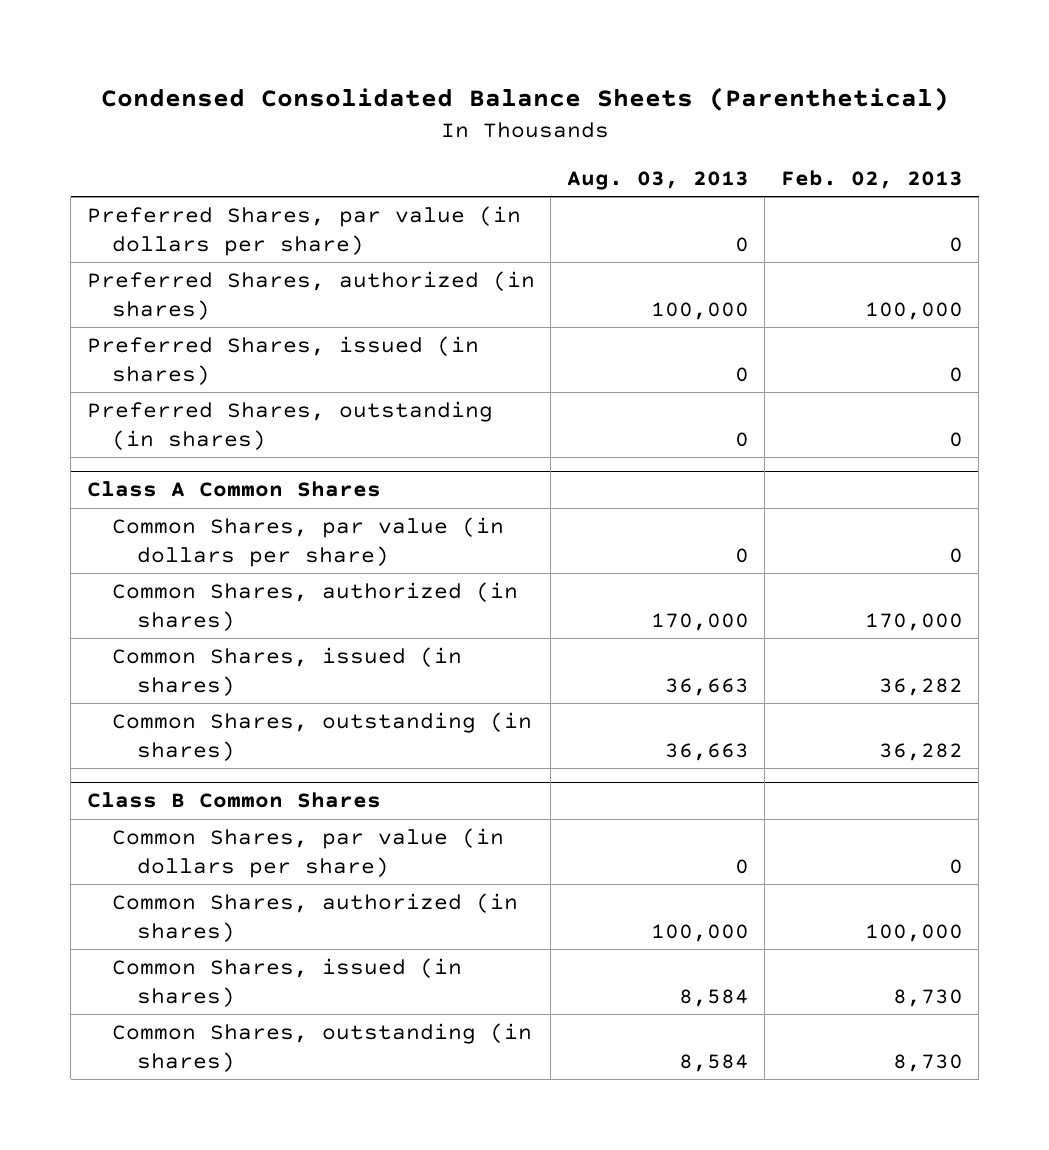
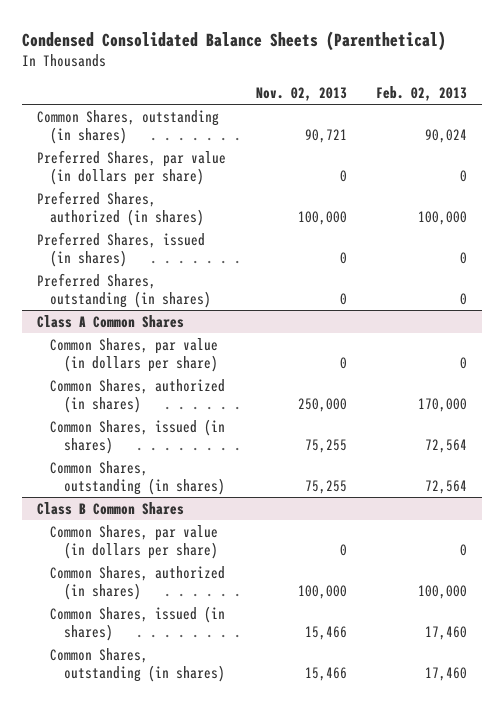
- | Aug. 03, 2013 | Feb. 02, 2013
+ | Nov. 02, 2013 | Feb. 02, 2013
+ Common Shares, outstanding (in shares) | 90,721 | 90,024
@ Class A Common Shares
- Common Shares, issued (in shares) | 36,663 | 36,282
- Common Shares, outstanding (in shares) | 36,663 | 36,282
+ Common Shares, issued (in shares) | 75,255 | 72,564
+ Common Shares, outstanding (in shares) | 75,255 | 72,564
@ Class B Common Shares
- Common Shares, issued (in shares) | 8,584 | 8,730
- Common Shares, outstanding (in shares) | 8,584 | 8,730
+ Common Shares, issued (in shares) | 15,466 | 17,460
+ Common Shares, outstanding (in shares) | 15,466 | 17,460

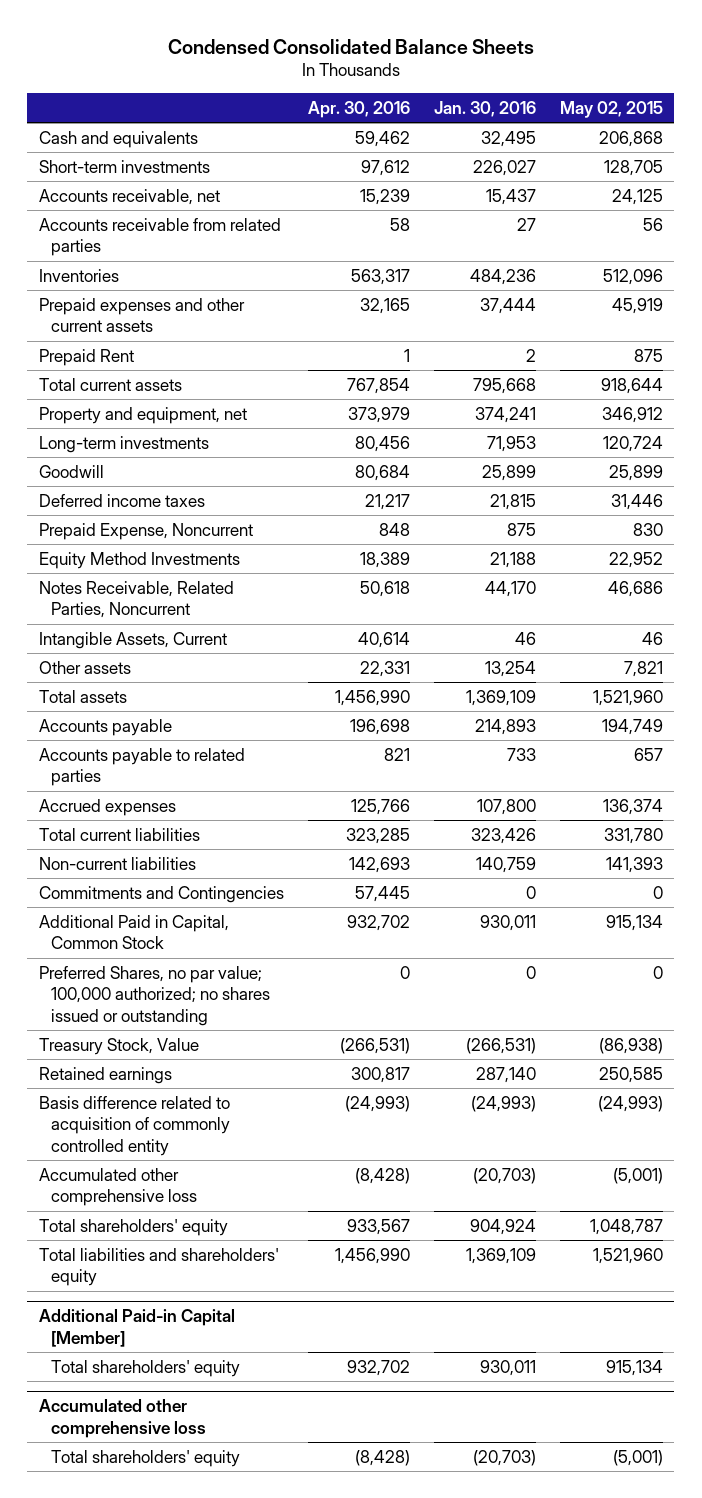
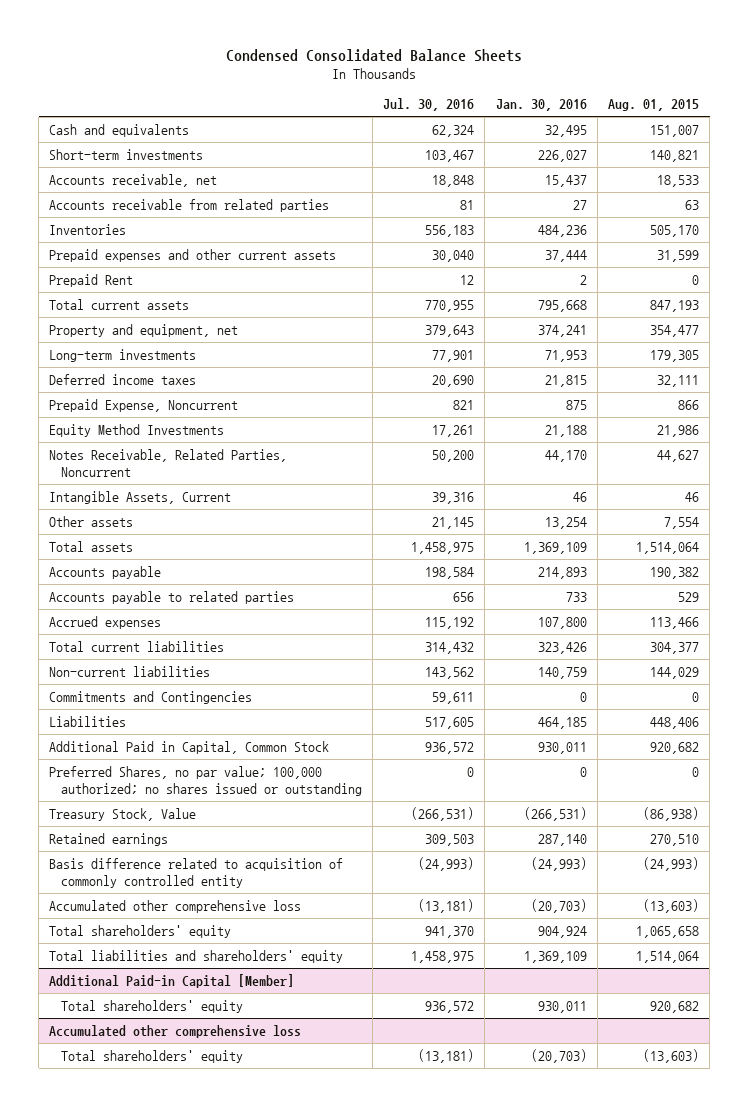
- | Apr. 30, 2016 | Jan. 30, 2016 | May 02, 2015
+ | Jul. 30, 2016 | Jan. 30, 2016 | Aug. 01, 2015
- Goodwill | 80,684 | 25,899 | 25,899
+ Liabilities | 517,605 | 464,185 | 448,406

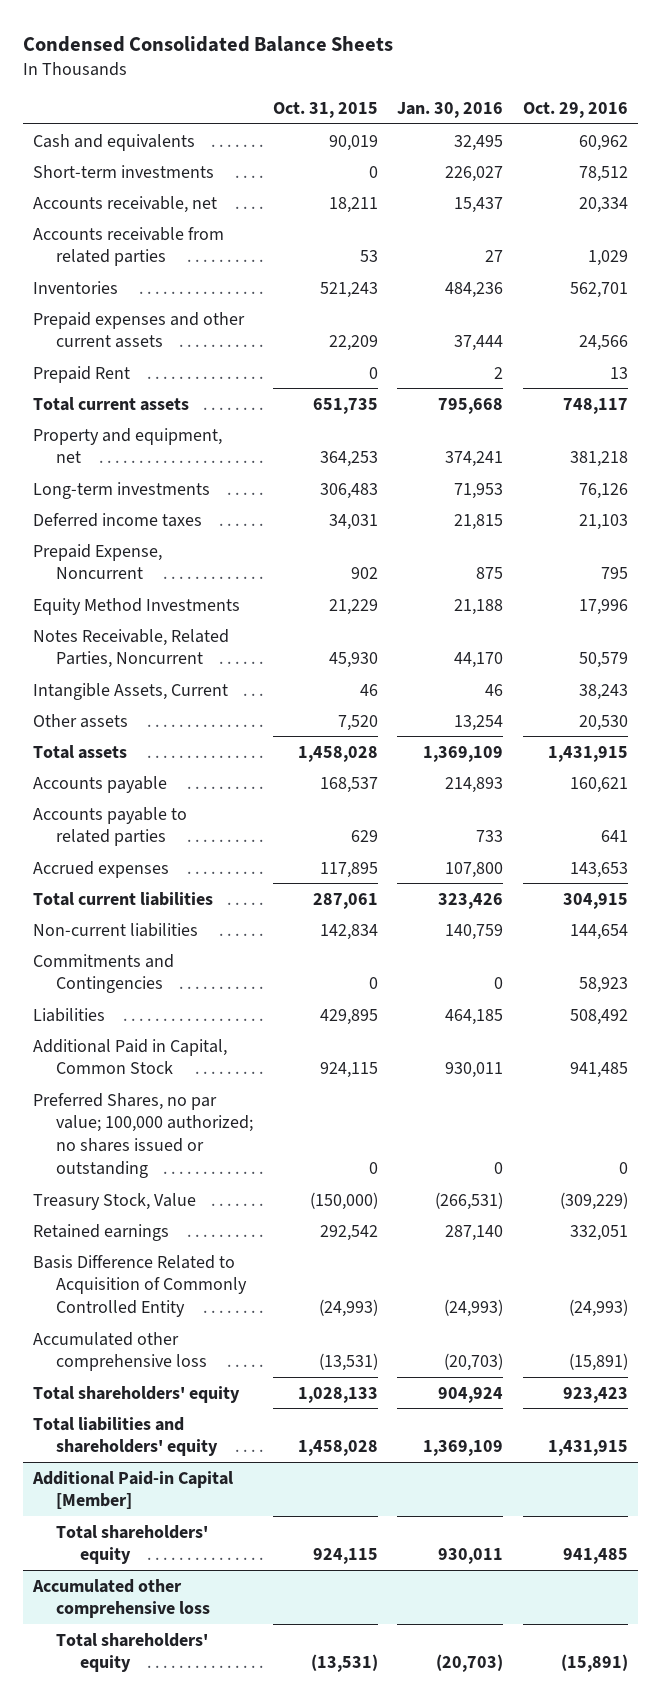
- | Jul. 30, 2016 | Jan. 30, 2016 | Aug. 01, 2015
+ | Oct. 31, 2015 | Jan. 30, 2016 | Oct. 29, 2016
- Basis difference related to acquisition of commonly controlled entity | (24,993) | (24,993) | (24,993)
+ Basis Difference Related to Acquisition of Commonly Controlled Entity | (24,993) | (24,993) | (24,993)

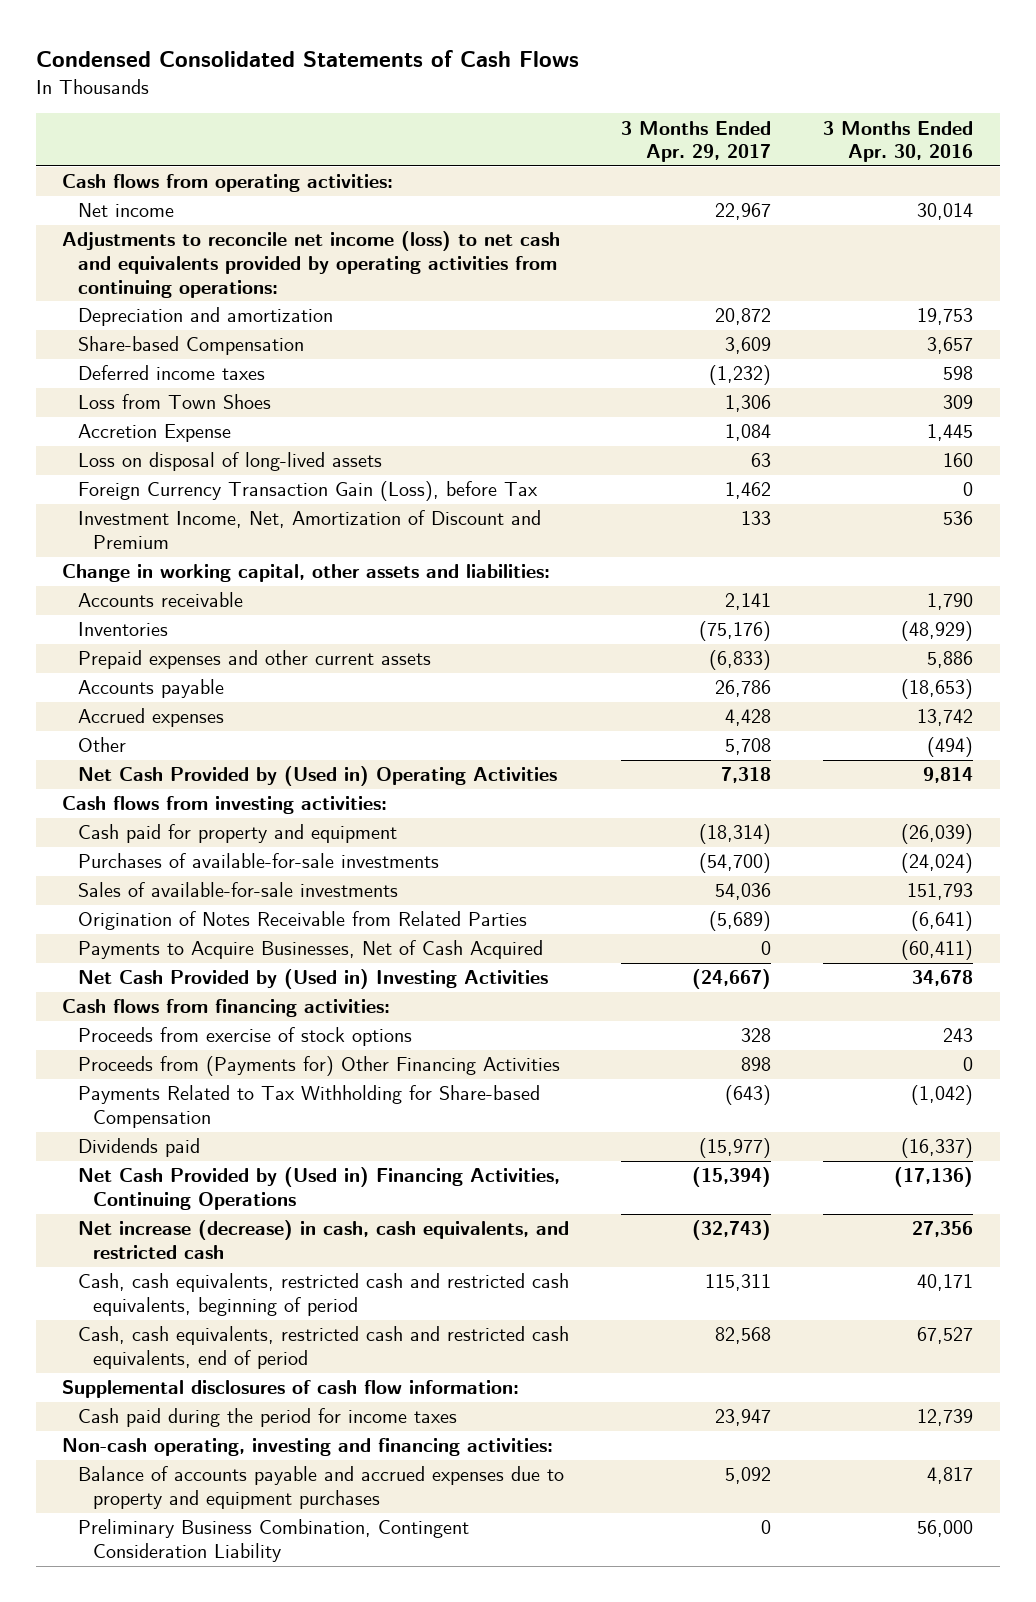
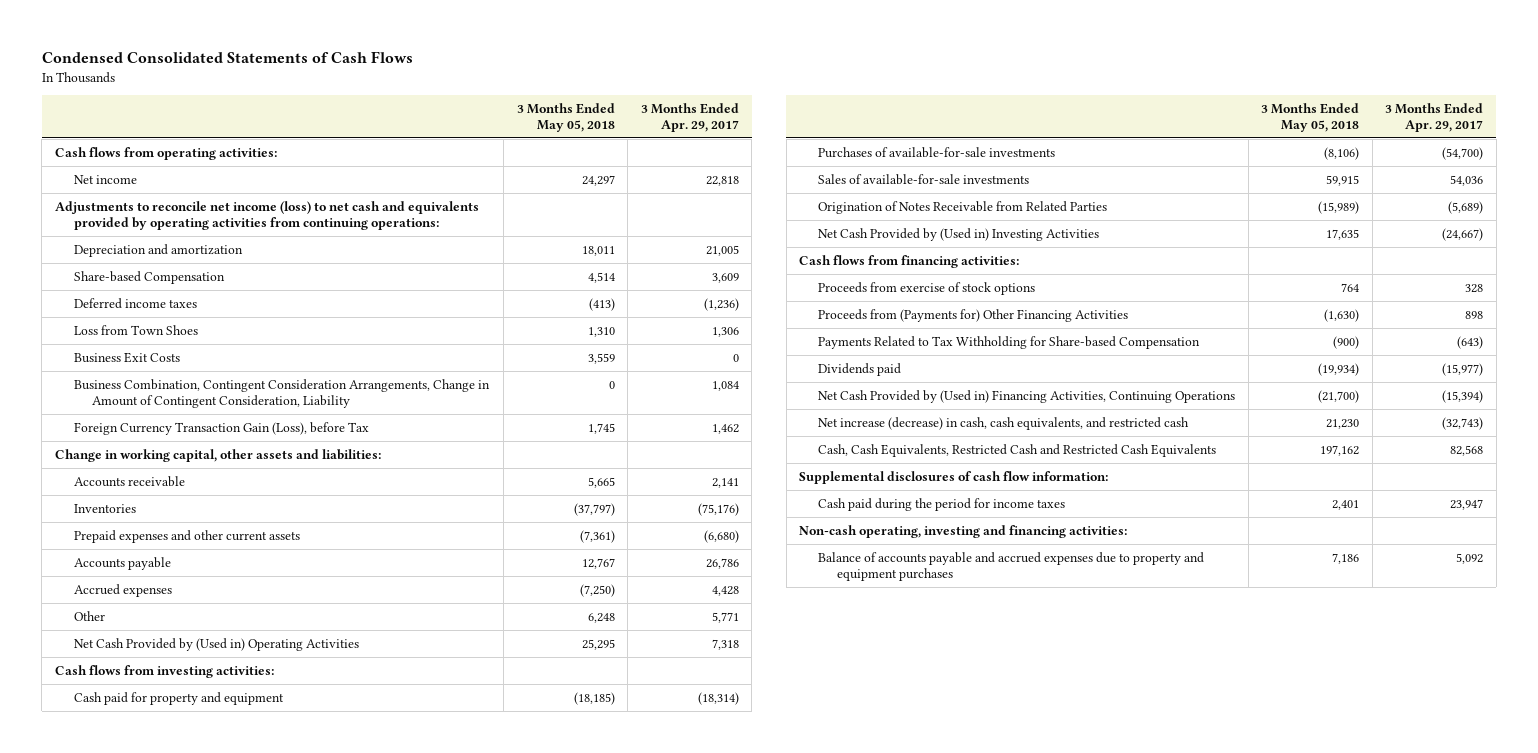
- | 3 Months Ended Apr. 29, 2017 | 3 Months Ended Apr. 30, 2016
+ | 3 Months Ended May 05, 2018 | 3 Months Ended Apr. 29, 2017
- Net income | 22,967 | 30,014
+ Net income | 24,297 | 22,818
- Depreciation and amortization | 20,872 | 19,753
+ Depreciation and amortization | 18,011 | 21,005
- Deferred income taxes | (1,232) | 598
+ Deferred income taxes | (413) | (1,236)
- Accretion Expense | 1,084 | 1,445
- Loss on disposal of long-lived assets | 63 | 160
+ Business Exit Costs | 3,559 | 0
+ Business Combination, Contingent Consideration Arrangements, Change in Amount of Contingent Consideration, Liability | 0 | 1,084
- Investment Income, Net, Amortization of Discount and Premium | 133 | 536
- Prepaid expenses and other current assets | (6,833) | 5,886
+ Prepaid expenses and other current assets | (7,361) | (6,680)
- Other | 5,708 | (494)
+ Other | 6,248 | 5,771
- Payments to Acquire Businesses, Net of Cash Acquired | 0 | (60,411)
- Cash, cash equivalents, restricted cash and restricted cash equivalents, beginning of period | 115,311 | 40,171
- Cash, cash equivalents, restricted cash and restricted cash equivalents, end of period | 82,568 | 67,527
+ Cash, Cash Equivalents, Restricted Cash and Restricted Cash Equivalents | 197,162 | 82,568
- Preliminary Business Combination, Contingent Consideration Liability | 0 | 56,000

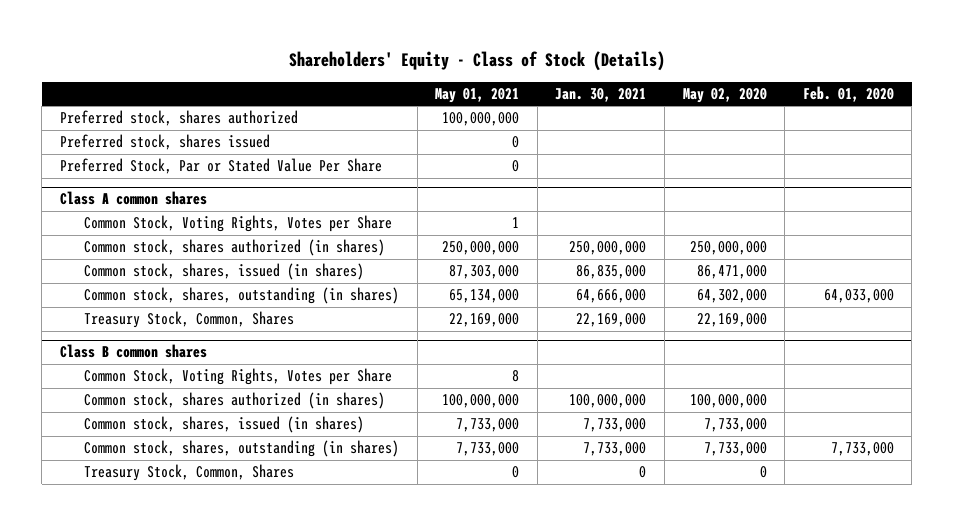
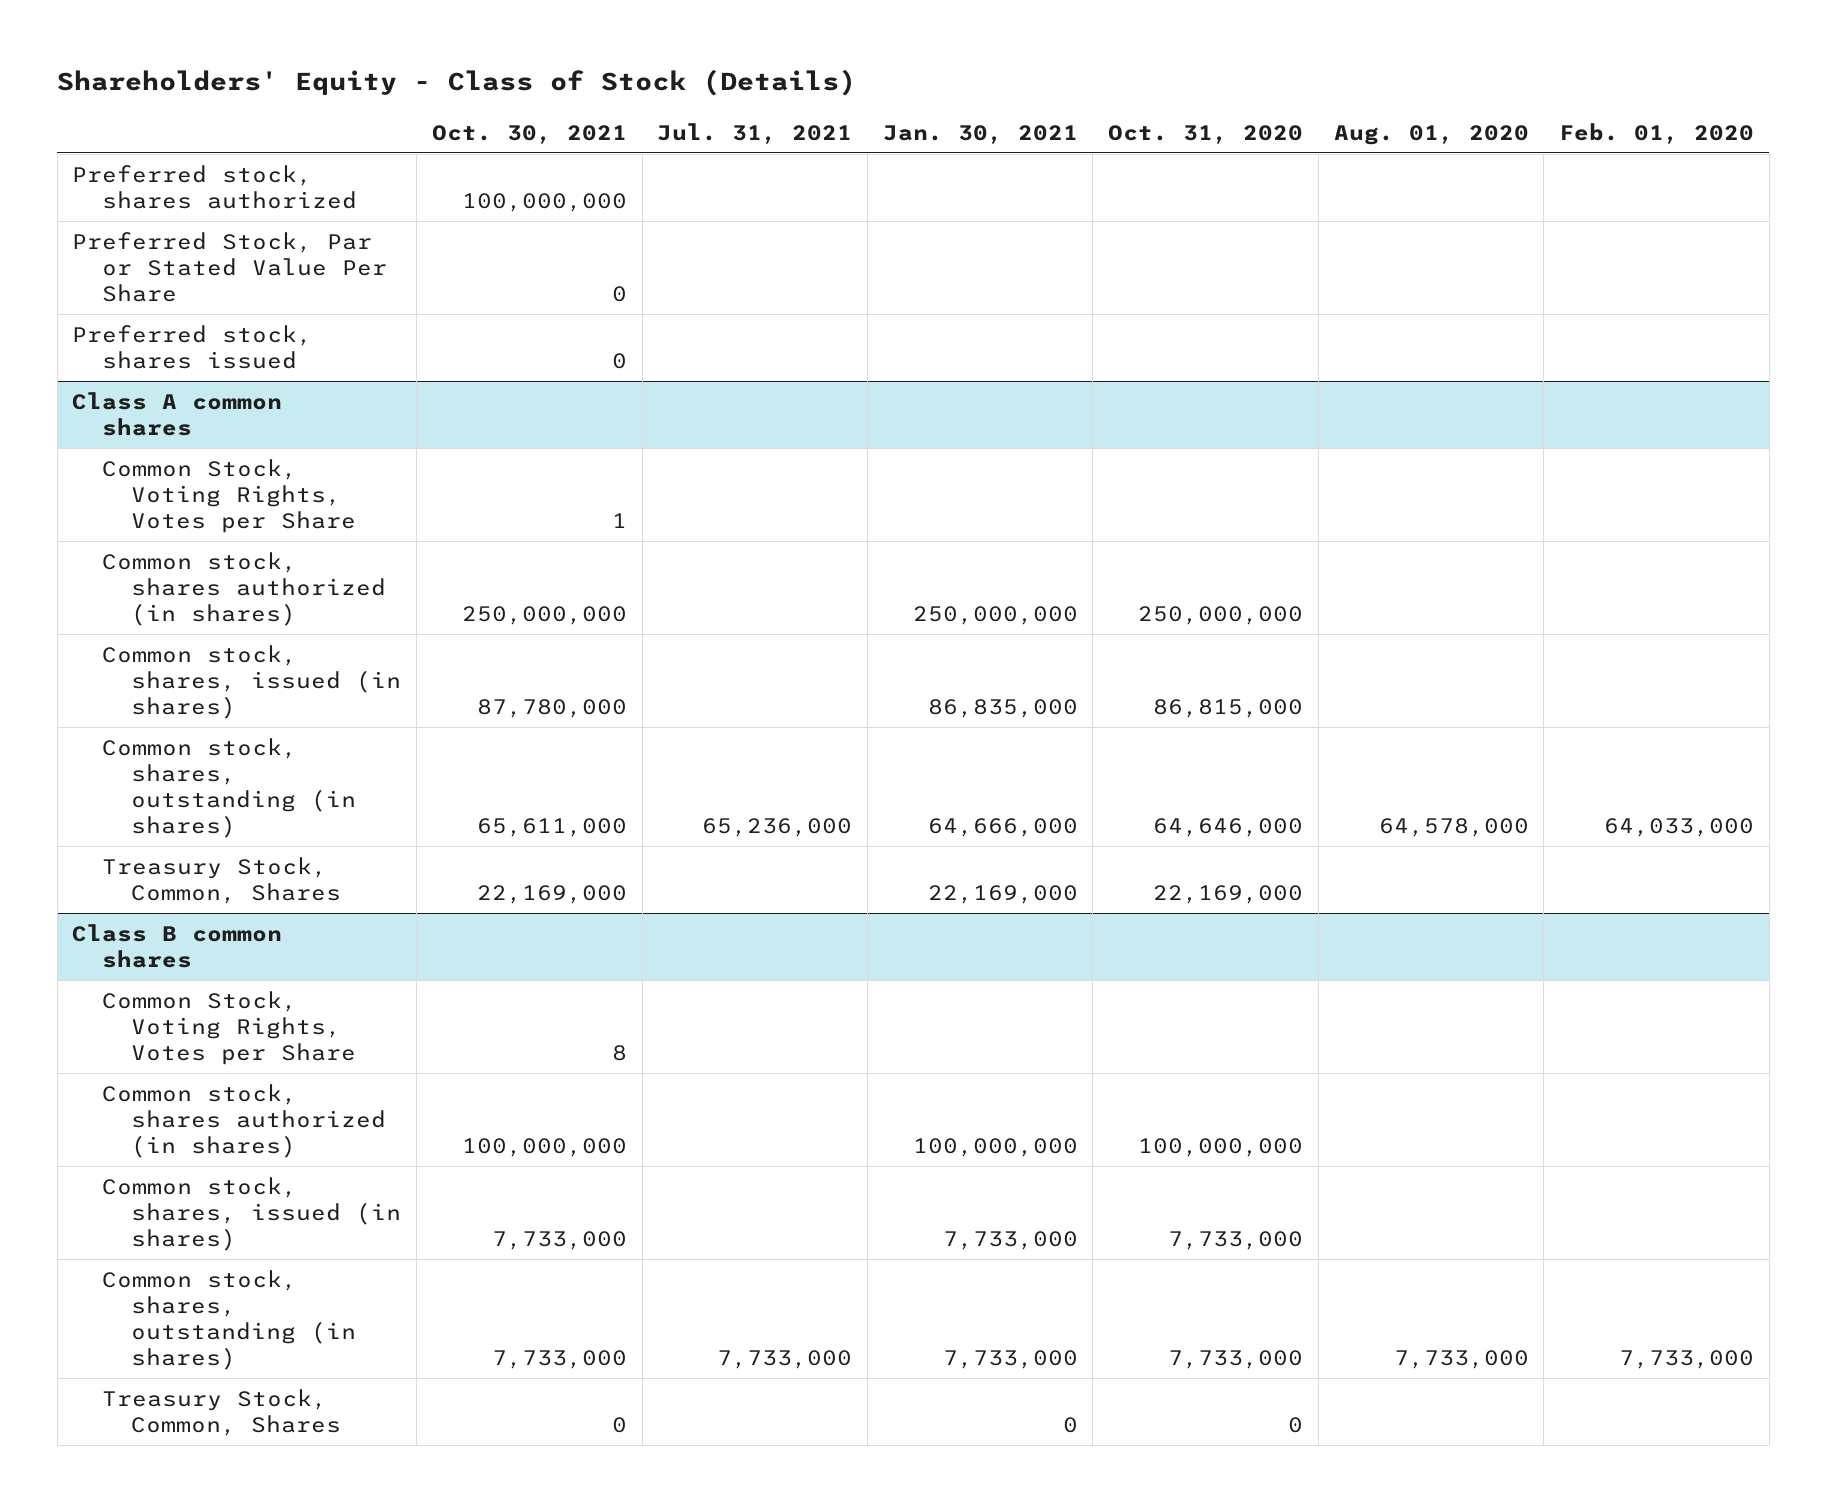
- | May 01, 2021 | Jan. 30, 2021 | May 02, 2020 | Feb. 01, 2020
+ | Oct. 30, 2021 | Jul. 31, 2021 | Jan. 30, 2021 | Oct. 31, 2020 | Aug. 01, 2020 | Feb. 01, 2020
moved down: Preferred stock, shares issued | 0 | | | | |

